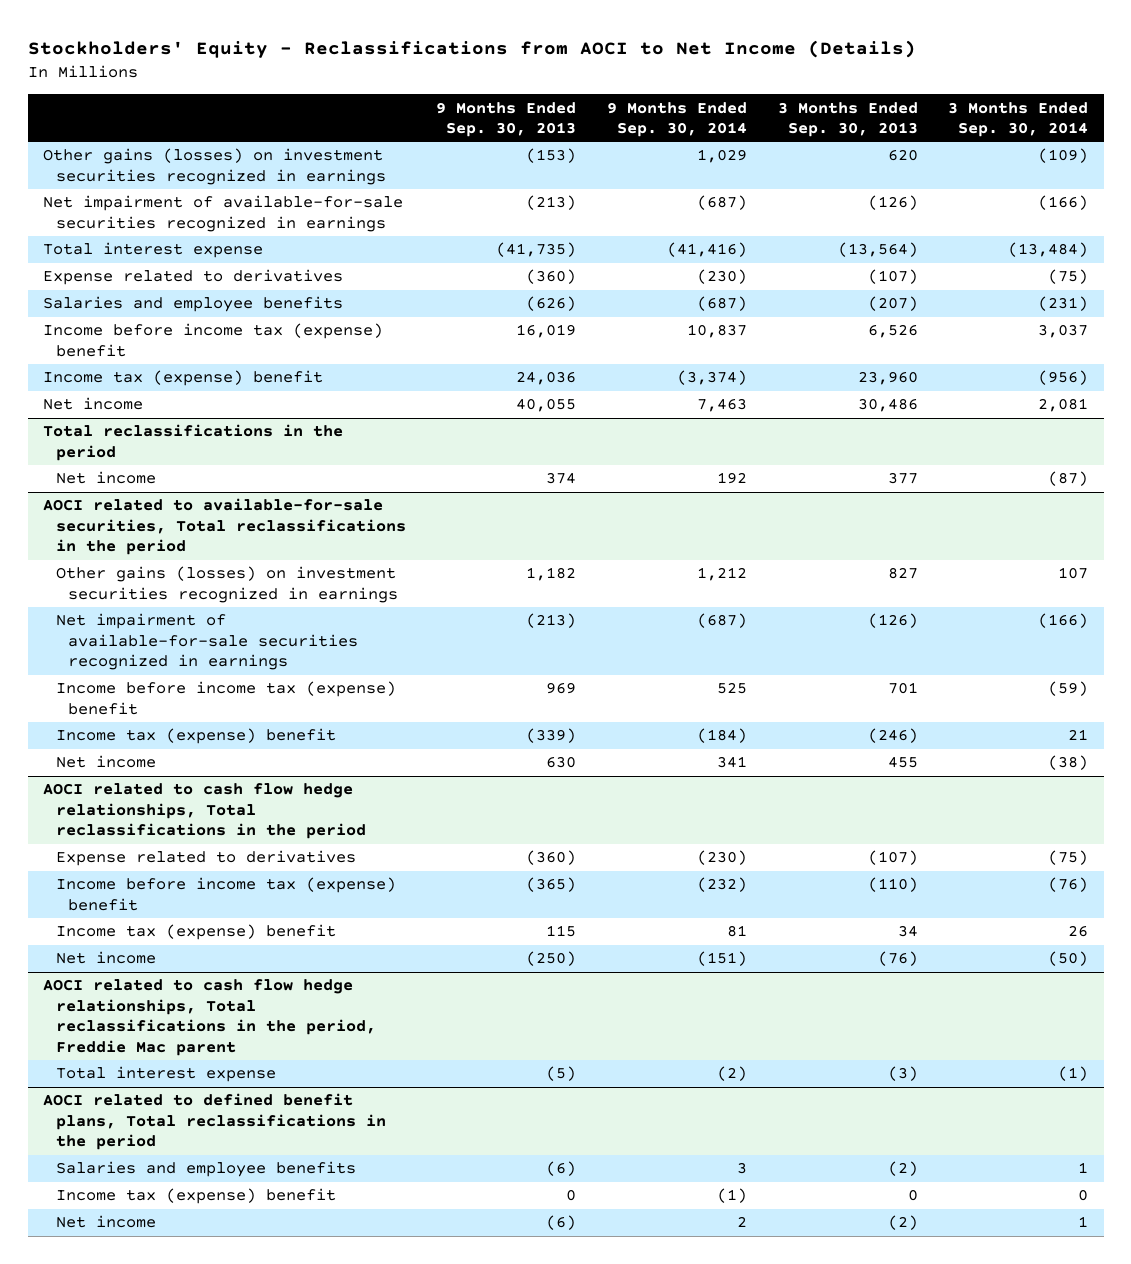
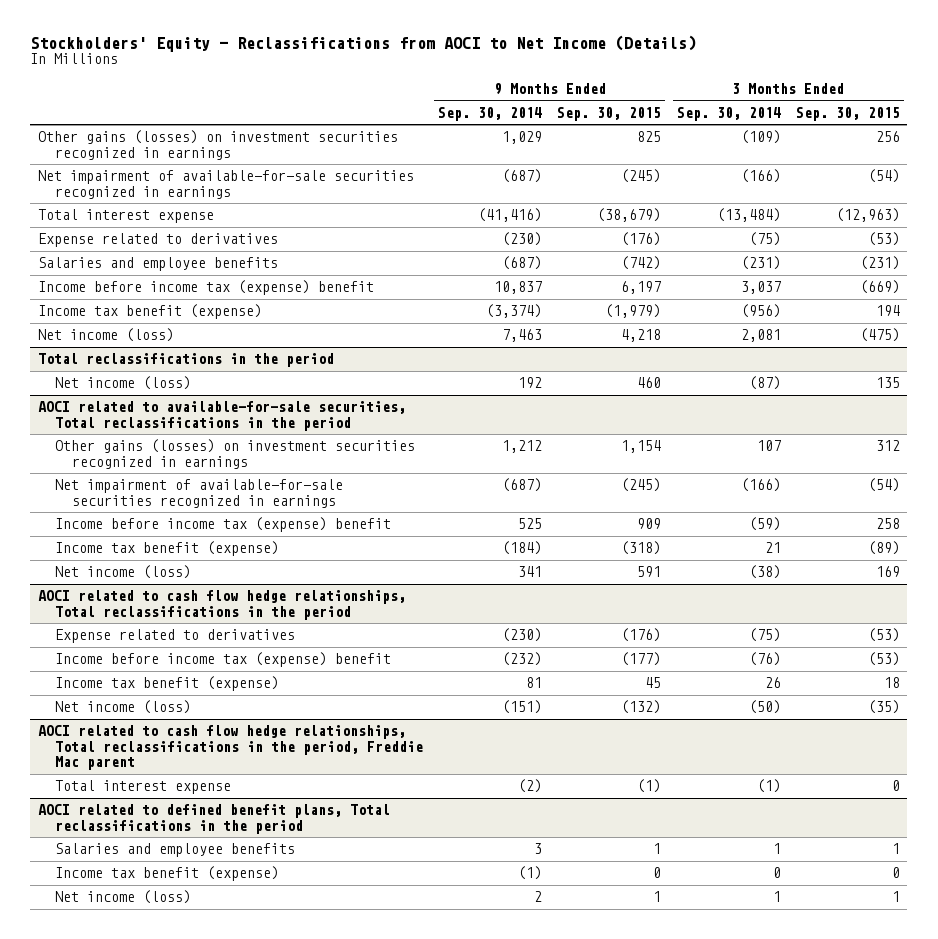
- | 9 Months Ended Sep. 30, 2013 | 9 Months Ended Sep. 30, 2014 | 3 Months Ended Sep. 30, 2013 | 3 Months Ended Sep. 30, 2014
+ | 9 Months Ended Sep. 30, 2014 | 9 Months Ended Sep. 30, 2015 | 3 Months Ended Sep. 30, 2014 | 3 Months Ended Sep. 30, 2015
- Income tax (expense) benefit | 24,036 | (3,374) | 23,960 | (956)
- Net income | 40,055 | 7,463 | 30,486 | 2,081
+ Income tax benefit (expense) | (3,374) | (1,979) | (956) | 194
+ Net income (loss) | 7,463 | 4,218 | 2,081 | (475)
@ Total reclassifications in the period
- Net income | 374 | 192 | 377 | (87)
+ Net income (loss) | 192 | 460 | (87) | 135
@ AOCI related to available-for-sale securities, Total reclassifications in the period
- Income tax (expense) benefit | (339) | (184) | (246) | 21
- Net income | 630 | 341 | 455 | (38)
+ Income tax benefit (expense) | (184) | (318) | 21 | (89)
+ Net income (loss) | 341 | 591 | (38) | 169
@ AOCI related to cash flow hedge relationships, Total reclassifications in the period
- Income tax (expense) benefit | 115 | 81 | 34 | 26
- Net income | (250) | (151) | (76) | (50)
+ Income tax benefit (expense) | 81 | 45 | 26 | 18
+ Net income (loss) | (151) | (132) | (50) | (35)
@ AOCI related to defined benefit plans, Total reclassifications in the period
- Income tax (expense) benefit | 0 | (1) | 0 | 0
- Net income | (6) | 2 | (2) | 1
+ Income tax benefit (expense) | (1) | 0 | 0 | 0
+ Net income (loss) | 2 | 1 | 1 | 1

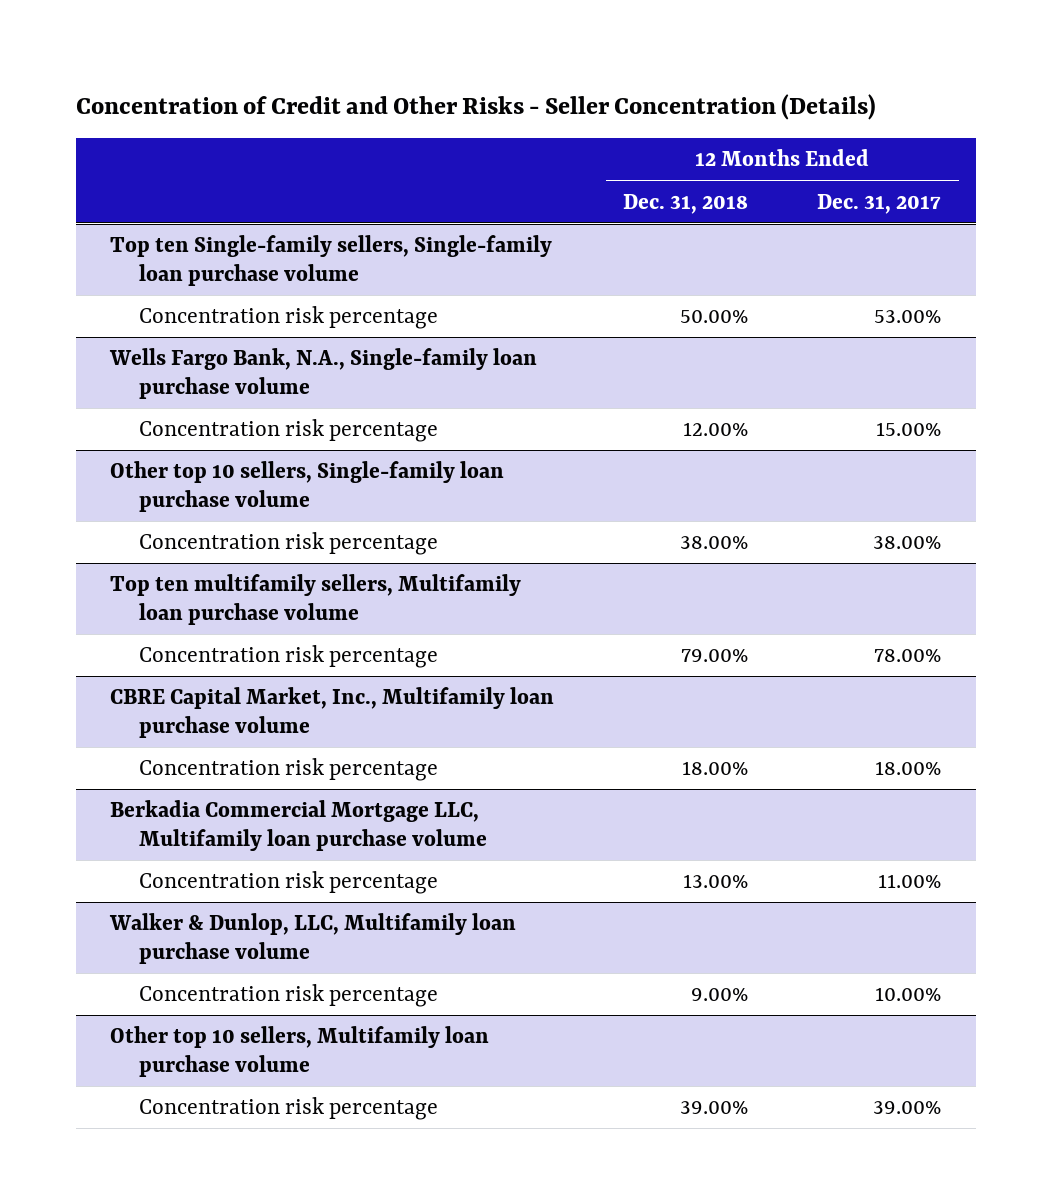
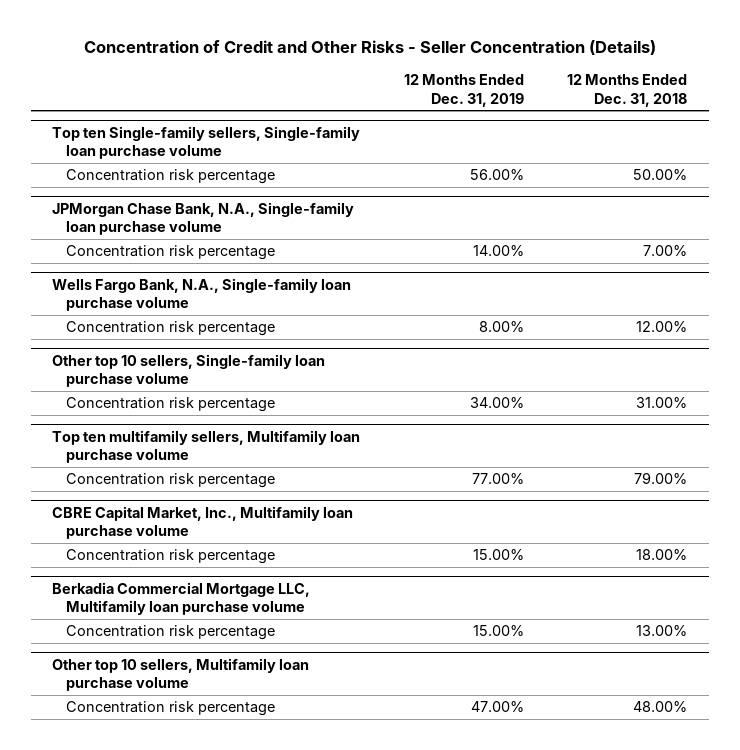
- | 12 Months Ended Dec. 31, 2018 | 12 Months Ended Dec. 31, 2017
+ | 12 Months Ended Dec. 31, 2019 | 12 Months Ended Dec. 31, 2018
+ JPMorgan Chase Bank, N.A., Single-family loan purchase volume
+ Concentration risk percentage | 14.00% | 7.00%
@ Other top 10 sellers, Single-family loan purchase volume
- Concentration risk percentage | 38.00% | 38.00%
+ Concentration risk percentage | 34.00% | 31.00%
- Walker & Dunlop, LLC, Multifamily loan purchase volume
- Concentration risk percentage | 9.00% | 10.00%
@ Other top 10 sellers, Multifamily loan purchase volume
- Concentration risk percentage | 39.00% | 39.00%
+ Concentration risk percentage | 47.00% | 48.00%

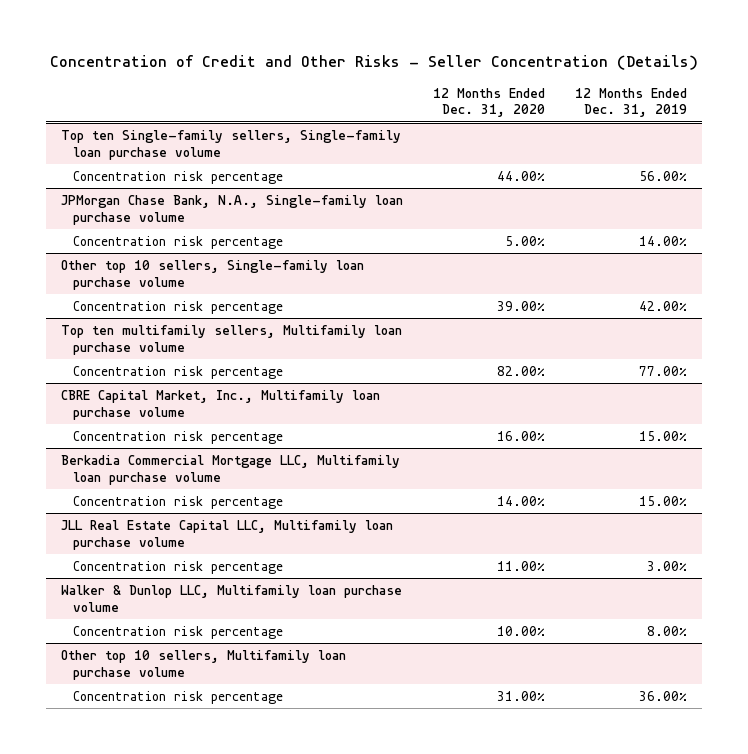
- | 12 Months Ended Dec. 31, 2019 | 12 Months Ended Dec. 31, 2018
+ | 12 Months Ended Dec. 31, 2020 | 12 Months Ended Dec. 31, 2019
- Wells Fargo Bank, N.A., Single-family loan purchase volume
- Concentration risk percentage | 8.00% | 12.00%
@ Other top 10 sellers, Single-family loan purchase volume
- Concentration risk percentage | 34.00% | 31.00%
+ Concentration risk percentage | 39.00% | 42.00%
+ JLL Real Estate Capital LLC, Multifamily loan purchase volume
+ Concentration risk percentage | 11.00% | 3.00%
+ Walker & Dunlop LLC, Multifamily loan purchase volume
+ Concentration risk percentage | 10.00% | 8.00%
@ Other top 10 sellers, Multifamily loan purchase volume
- Concentration risk percentage | 47.00% | 48.00%
+ Concentration risk percentage | 31.00% | 36.00%

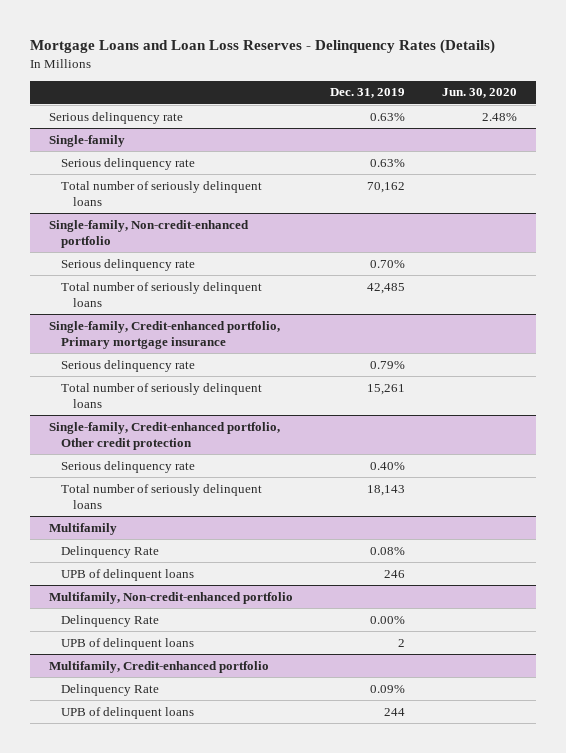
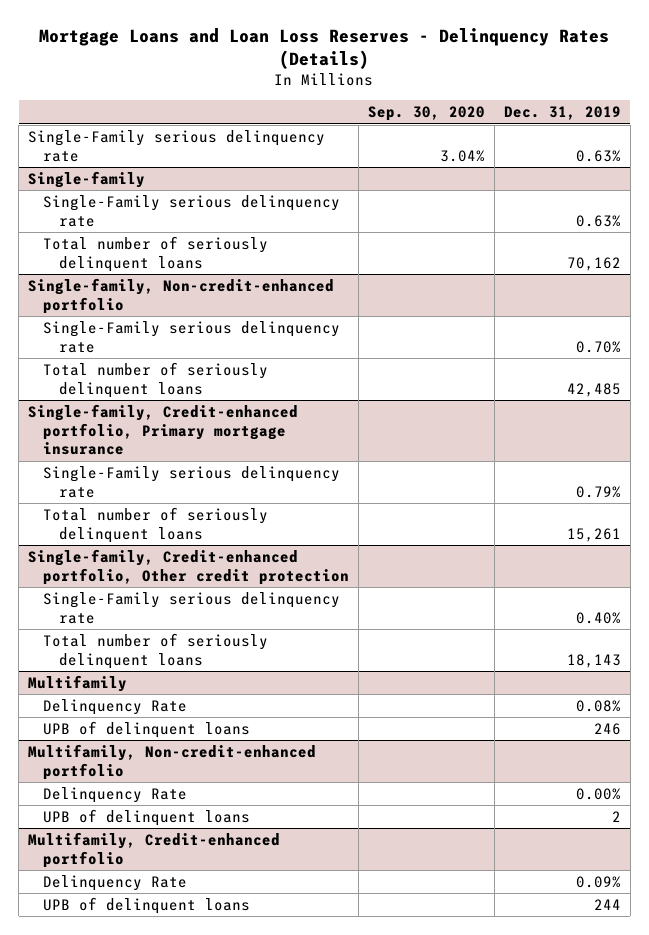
- | Dec. 31, 2019 | Jun. 30, 2020
+ | Sep. 30, 2020 | Dec. 31, 2019
- Serious delinquency rate | 0.63% | 2.48%
+ Single-Family serious delinquency rate | 3.04% | 0.63%
@ Single-family
- Serious delinquency rate | 0.63% |
+ Single-Family serious delinquency rate | | 0.63%
@ Single-family, Non-credit-enhanced portfolio
- Serious delinquency rate | 0.70% |
+ Single-Family serious delinquency rate | | 0.70%
@ Single-family, Credit-enhanced portfolio, Primary mortgage insurance
- Serious delinquency rate | 0.79% |
+ Single-Family serious delinquency rate | | 0.79%
@ Single-family, Credit-enhanced portfolio, Other credit protection
- Serious delinquency rate | 0.40% |
+ Single-Family serious delinquency rate | | 0.40%

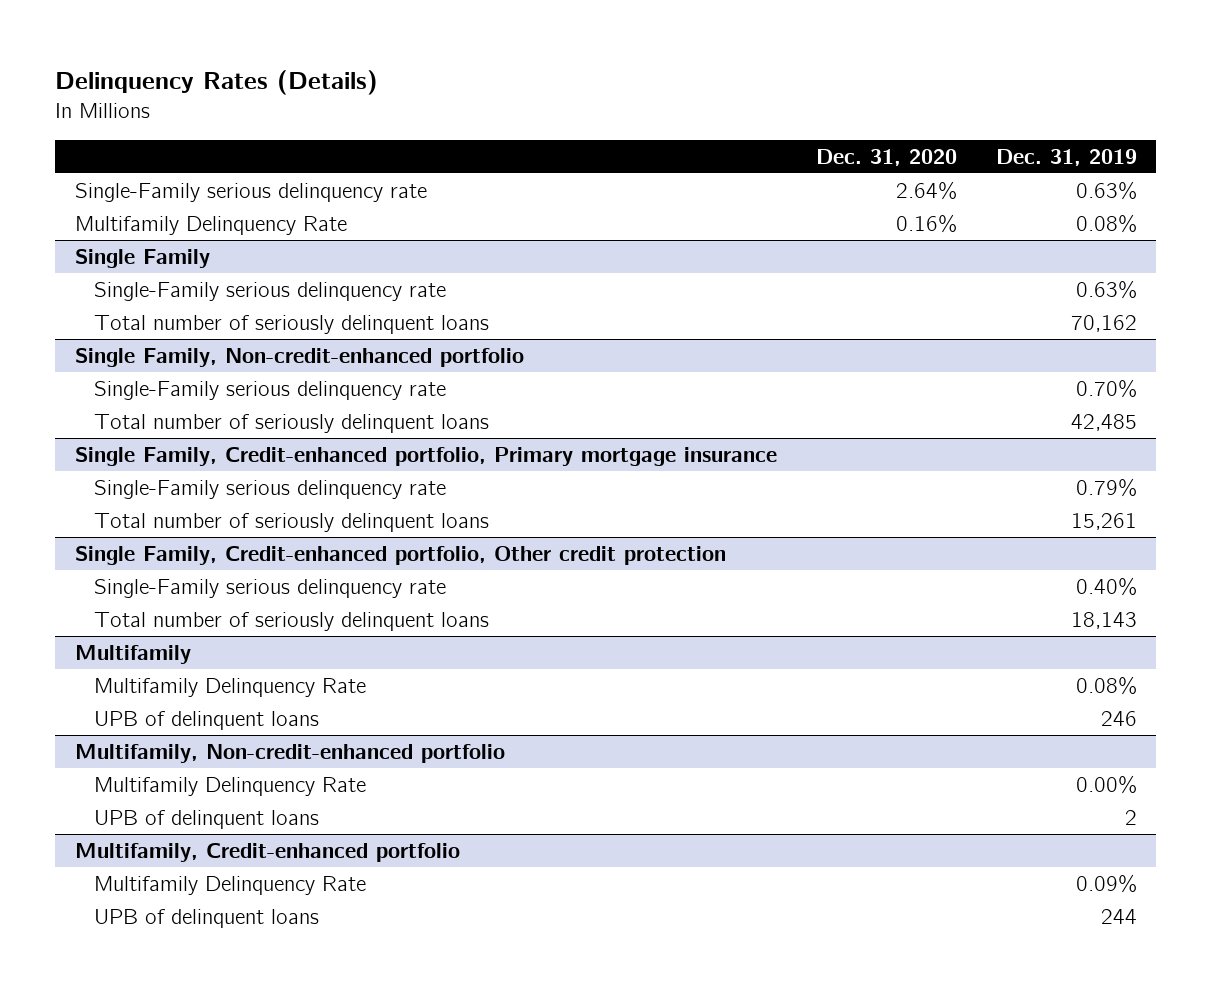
- Mortgage Loans and Loan Loss Reserves - Delinquency Rates (Details)
+ Delinquency Rates (Details)
- | Sep. 30, 2020 | Dec. 31, 2019
+ | Dec. 31, 2020 | Dec. 31, 2019
- Single-family
+ Multifamily Delinquency Rate | 0.16% | 0.08%
+ Single Family
- Single-family, Non-credit-enhanced portfolio
+ Single Family, Non-credit-enhanced portfolio
- Single-family, Credit-enhanced portfolio, Primary mortgage insurance
+ Single Family, Credit-enhanced portfolio, Primary mortgage insurance
- Single-family, Credit-enhanced portfolio, Other credit protection
+ Single Family, Credit-enhanced portfolio, Other credit protection
@ Multifamily
- Delinquency Rate | | 0.08%
+ Multifamily Delinquency Rate | | 0.08%
@ Multifamily, Non-credit-enhanced portfolio
- Delinquency Rate | | 0.00%
+ Multifamily Delinquency Rate | | 0.00%
@ Multifamily, Credit-enhanced portfolio
- Delinquency Rate | | 0.09%
+ Multifamily Delinquency Rate | | 0.09%

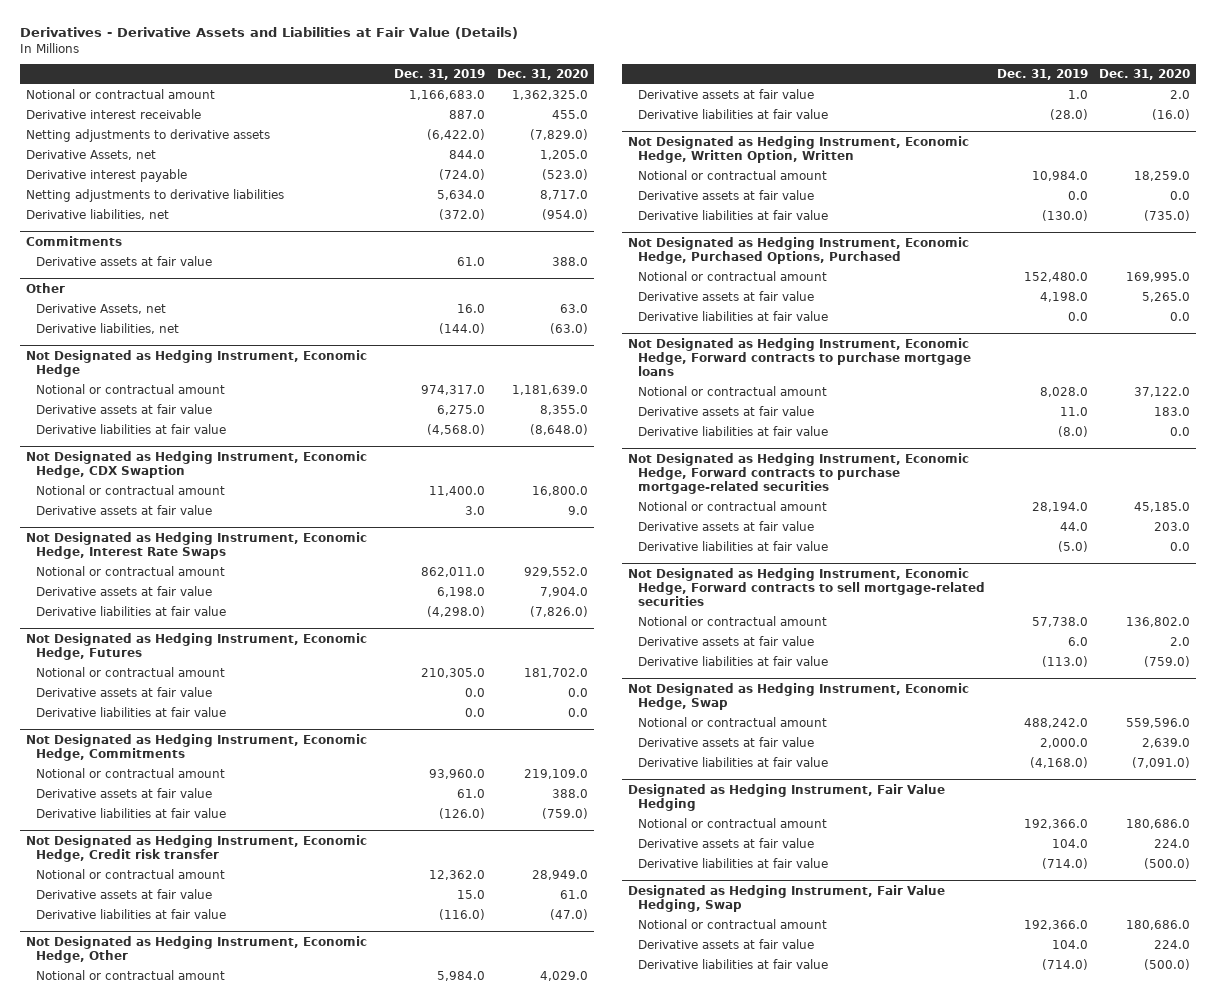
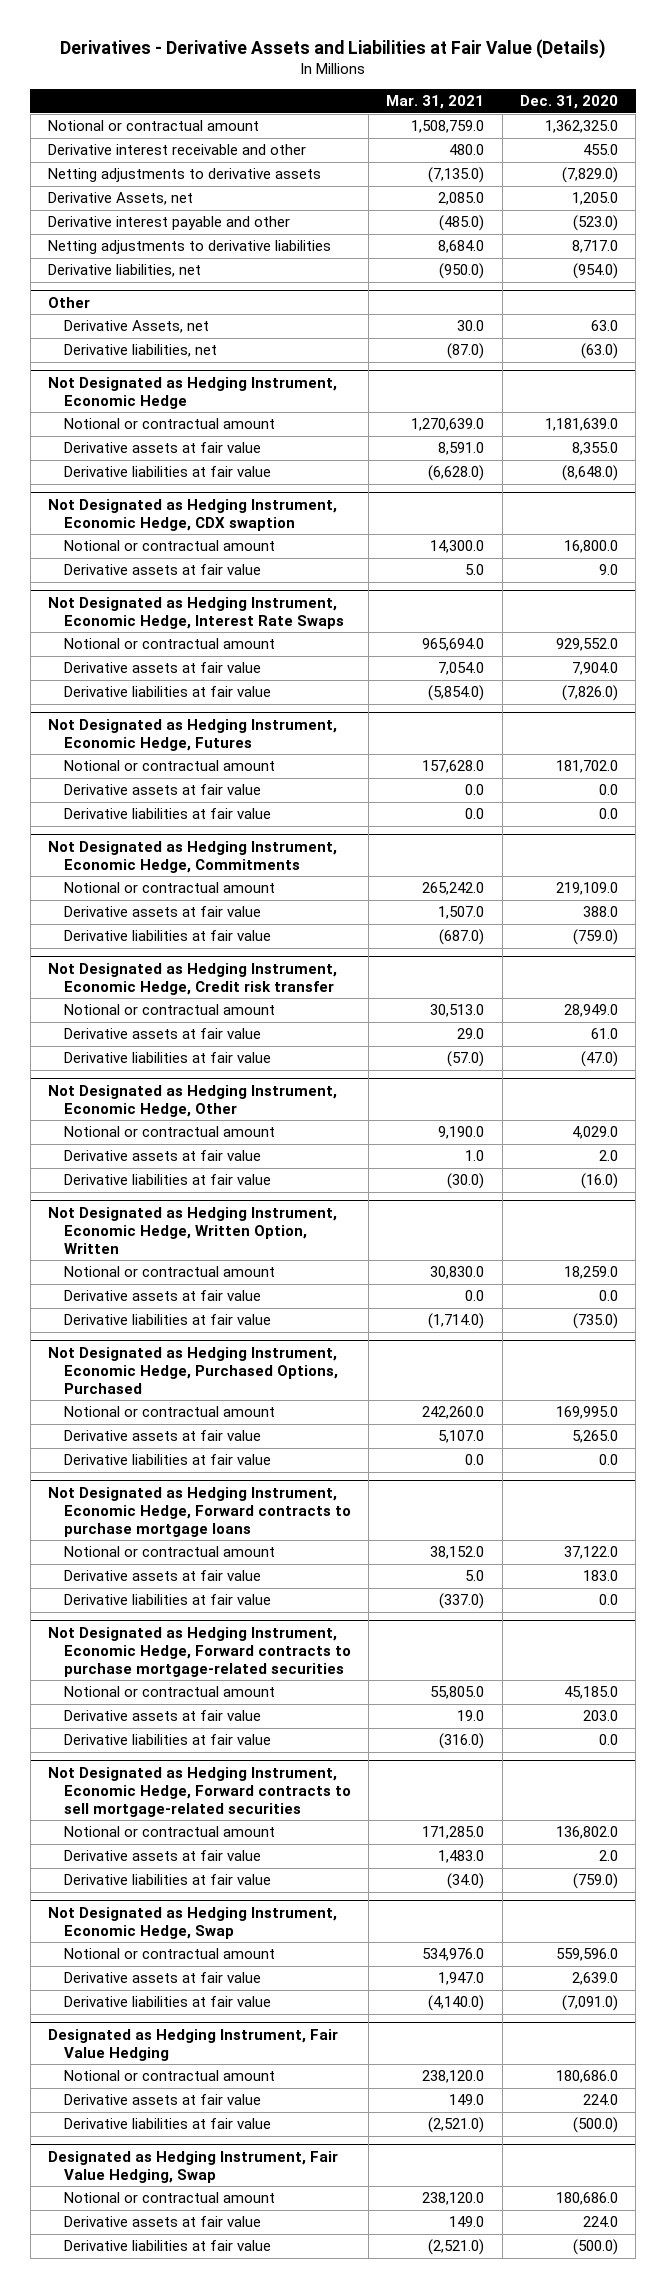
- | Dec. 31, 2019 | Dec. 31, 2020
+ | Mar. 31, 2021 | Dec. 31, 2020
- Derivative interest receivable | 887.0 | 455.0
+ Derivative interest receivable and other | 480.0 | 455.0
- Derivative interest payable | (724.0) | (523.0)
+ Derivative interest payable and other | (485.0) | (523.0)
- Commitments
- Derivative assets at fair value | 61.0 | 388.0
- Not Designated as Hedging Instrument, Economic Hedge, CDX Swaption
+ Not Designated as Hedging Instrument, Economic Hedge, CDX swaption

